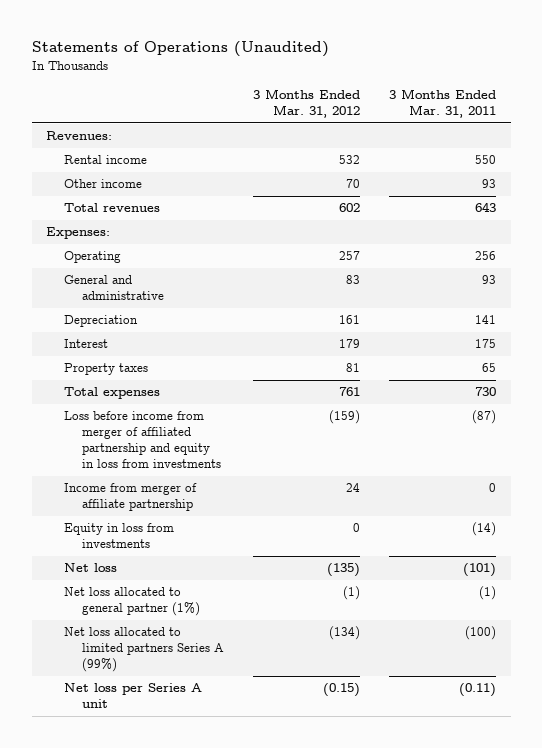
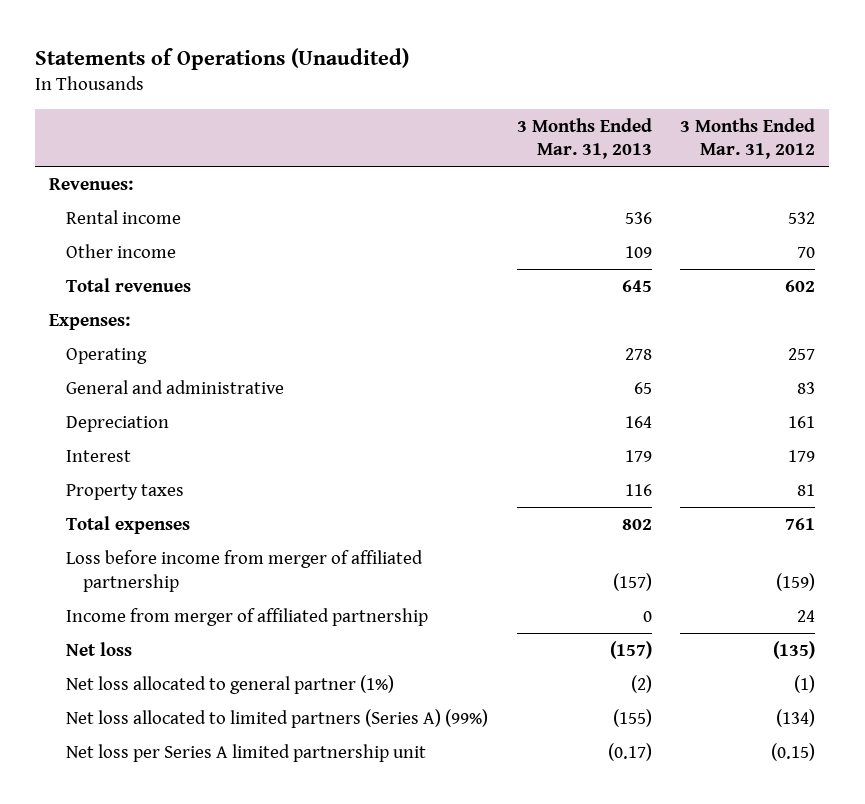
- | 3 Months Ended Mar. 31, 2012 | 3 Months Ended Mar. 31, 2011
+ | 3 Months Ended Mar. 31, 2013 | 3 Months Ended Mar. 31, 2012
- Loss before income from merger of affiliated partnership and equity in loss from investments | (159) | (87)
- Income from merger of affiliate partnership | 24 | 0
- Equity in loss from investments | 0 | (14)
+ Loss before income from merger of affiliated partnership | (157) | (159)
+ Income from merger of affiliated partnership | 0 | 24
- Net loss allocated to limited partners Series A (99%) | (134) | (100)
- Net loss per Series A unit | (0.15) | (0.11)
+ Net loss allocated to limited partners (Series A) (99%) | (155) | (134)
+ Net loss per Series A limited partnership unit | (0.17) | (0.15)

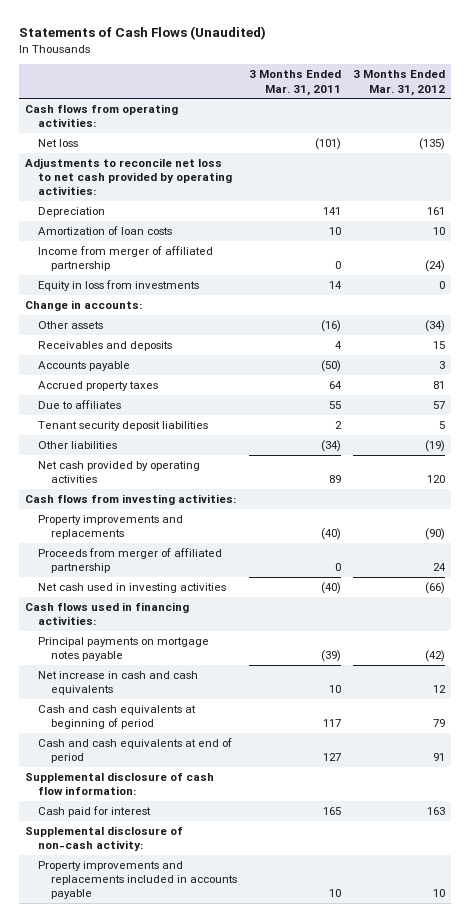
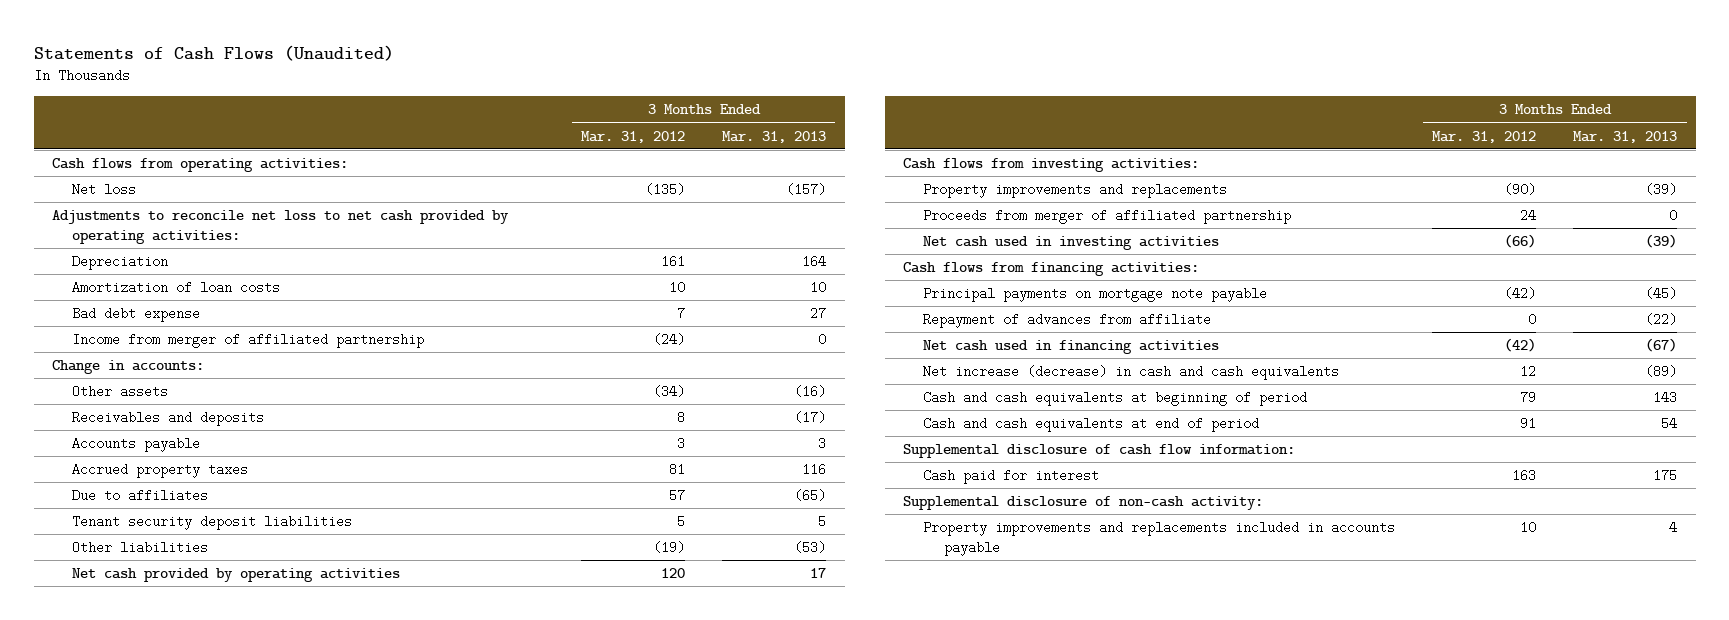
- | 3 Months Ended Mar. 31, 2011 | 3 Months Ended Mar. 31, 2012
+ | 3 Months Ended Mar. 31, 2012 | 3 Months Ended Mar. 31, 2013
+ Bad debt expense | 7 | 27
- Equity in loss from investments | 14 | 0
- Receivables and deposits | 4 | 15
+ Receivables and deposits | 8 | (17)
- Cash flows used in financing activities:
- Principal payments on mortgage notes payable | (39) | (42)
- Net increase in cash and cash equivalents | 10 | 12
+ Cash flows from financing activities:
+ Principal payments on mortgage note payable | (42) | (45)
+ Repayment of advances from affiliate | 0 | (22)
+ Net cash used in financing activities | (42) | (67)
+ Net increase (decrease) in cash and cash equivalents | 12 | (89)

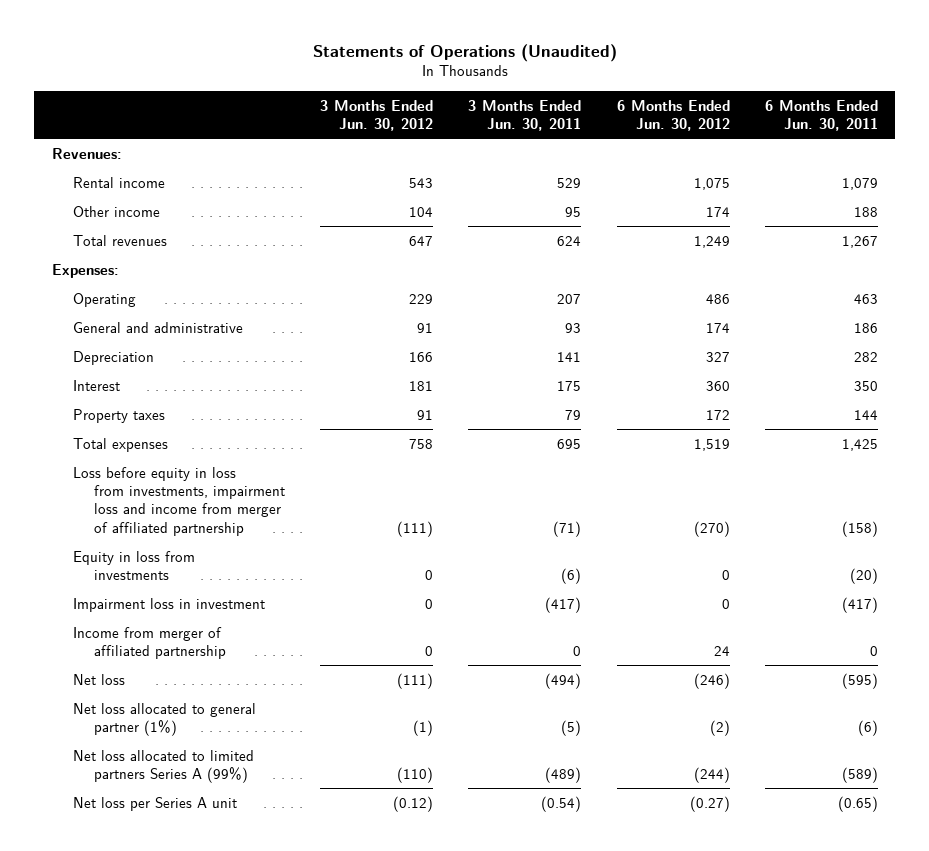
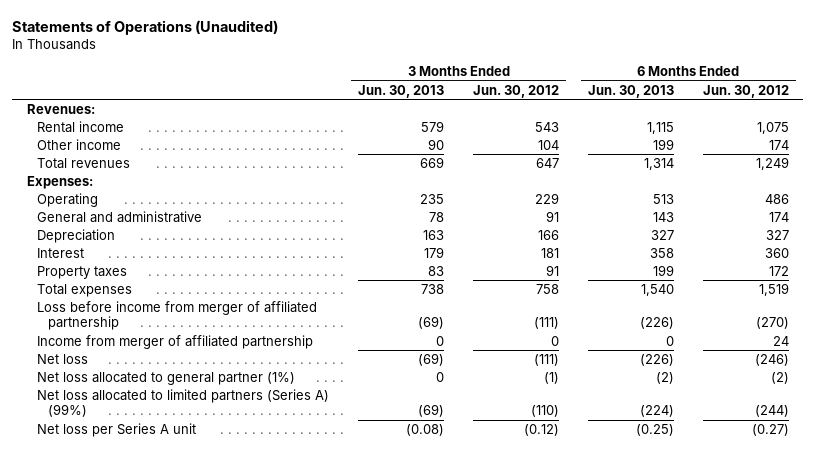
- | 3 Months Ended Jun. 30, 2012 | 3 Months Ended Jun. 30, 2011 | 6 Months Ended Jun. 30, 2012 | 6 Months Ended Jun. 30, 2011
+ | 3 Months Ended Jun. 30, 2013 | 3 Months Ended Jun. 30, 2012 | 6 Months Ended Jun. 30, 2013 | 6 Months Ended Jun. 30, 2012
- Loss before equity in loss from investments, impairment loss and income from merger of affiliated partnership | (111) | (71) | (270) | (158)
- Equity in loss from investments | 0 | (6) | 0 | (20)
- Impairment loss in investment | 0 | (417) | 0 | (417)
+ Loss before income from merger of affiliated partnership | (69) | (111) | (226) | (270)
- Net loss allocated to limited partners Series A (99%) | (110) | (489) | (244) | (589)
+ Net loss allocated to limited partners (Series A) (99%) | (69) | (110) | (224) | (244)

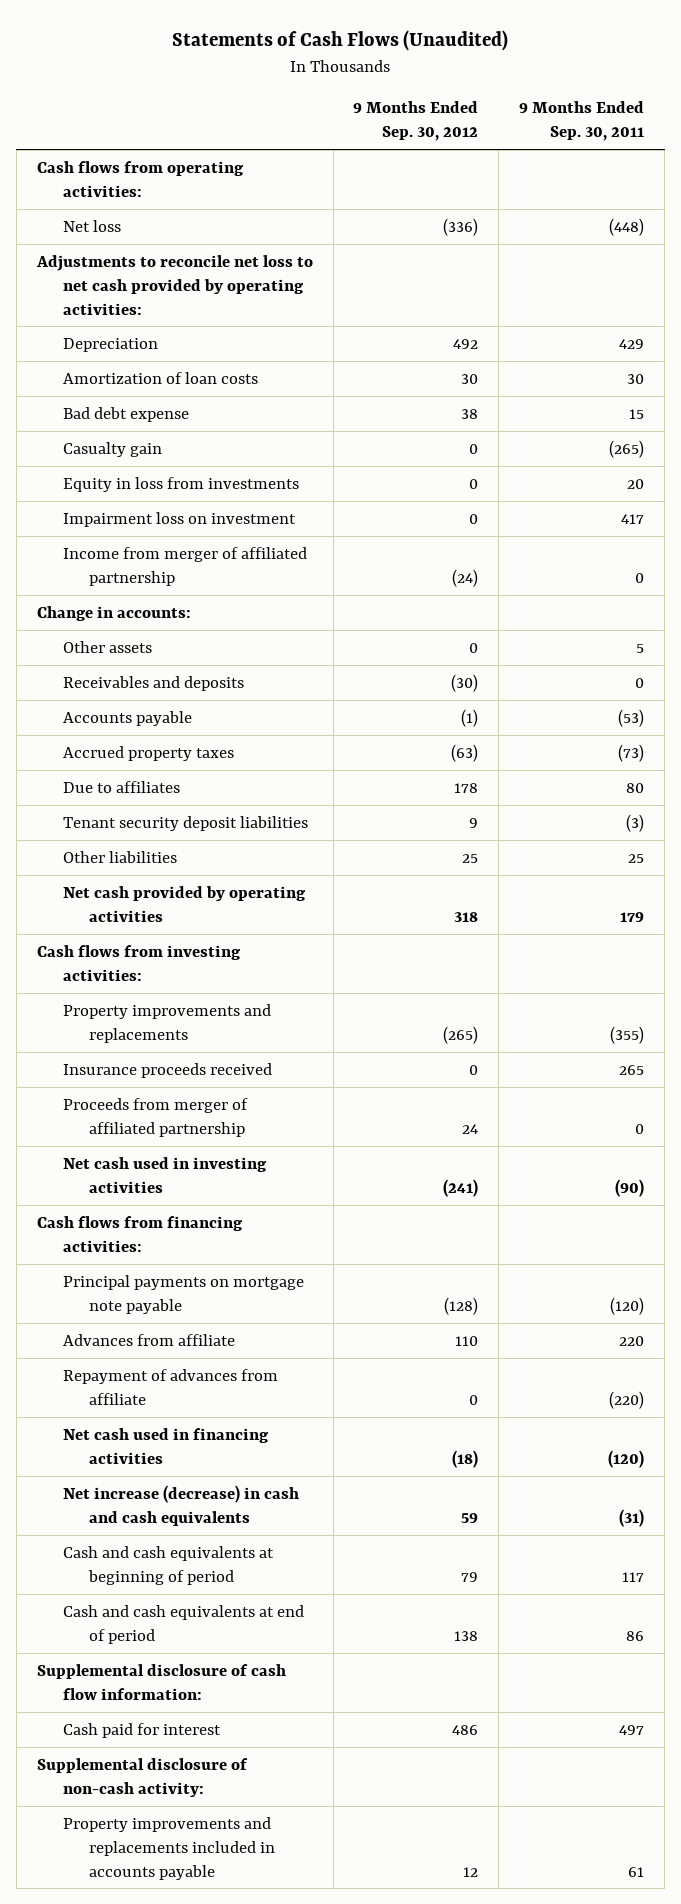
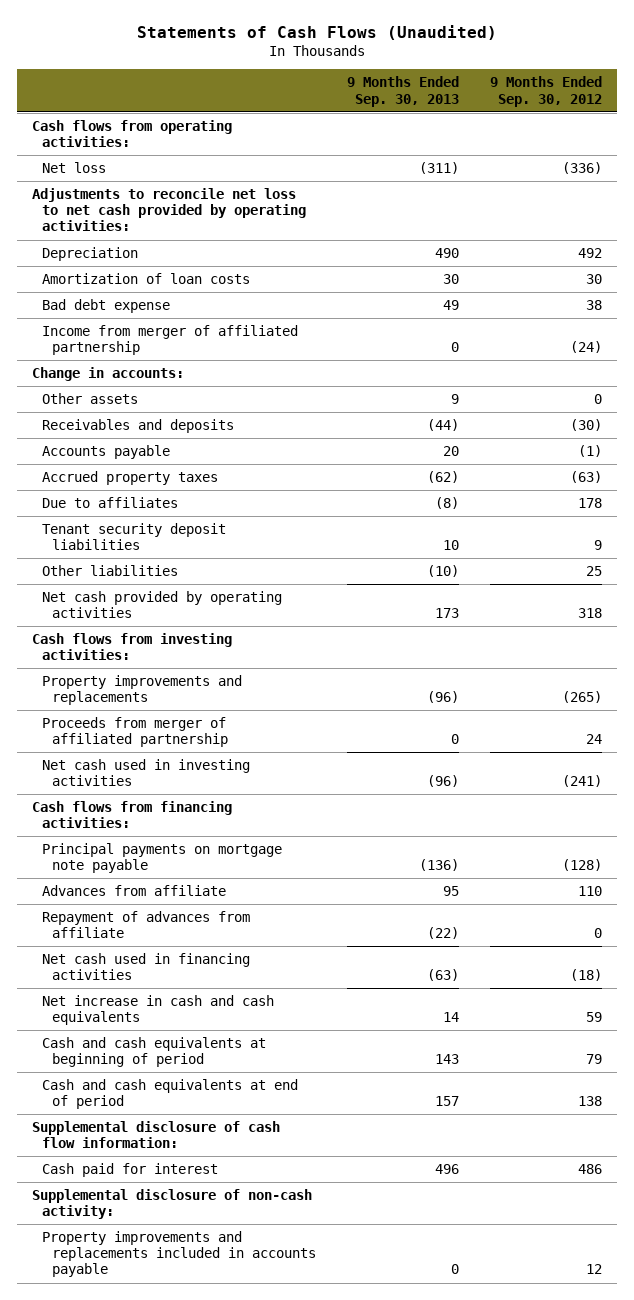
- | 9 Months Ended Sep. 30, 2012 | 9 Months Ended Sep. 30, 2011
+ | 9 Months Ended Sep. 30, 2013 | 9 Months Ended Sep. 30, 2012
- Casualty gain | 0 | (265)
- Equity in loss from investments | 0 | 20
- Impairment loss on investment | 0 | 417
- Insurance proceeds received | 0 | 265
- Net increase (decrease) in cash and cash equivalents | 59 | (31)
+ Net increase in cash and cash equivalents | 14 | 59

